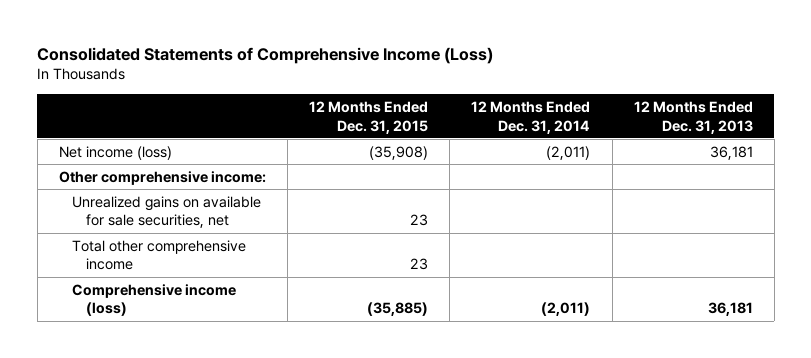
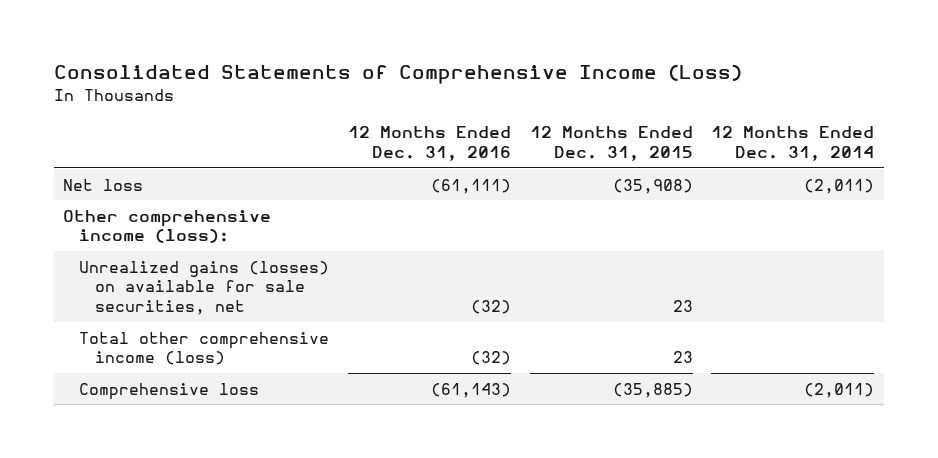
- | 12 Months Ended Dec. 31, 2015 | 12 Months Ended Dec. 31, 2014 | 12 Months Ended Dec. 31, 2013
+ | 12 Months Ended Dec. 31, 2016 | 12 Months Ended Dec. 31, 2015 | 12 Months Ended Dec. 31, 2014
- Net income (loss) | (35,908) | (2,011) | 36,181
- Other comprehensive income:
- Unrealized gains on available for sale securities, net | 23 | |
- Total other comprehensive income | 23 | |
- Comprehensive income (loss) | (35,885) | (2,011) | 36,181
+ Net loss | (61,111) | (35,908) | (2,011)
+ Other comprehensive income (loss):
+ Unrealized gains (losses) on available for sale securities, net | (32) | 23 |
+ Total other comprehensive income (loss) | (32) | 23 |
+ Comprehensive loss | (61,143) | (35,885) | (2,011)

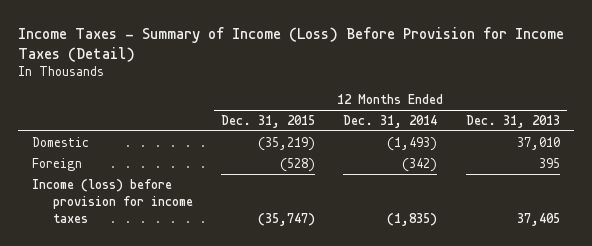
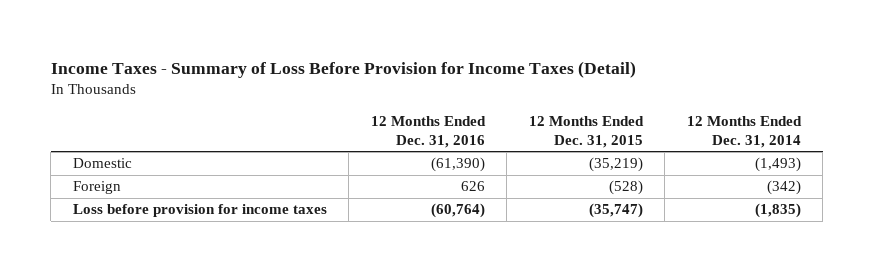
- Income Taxes - Summary of Income (Loss) Before Provision for Income Taxes (Detail)
+ Income Taxes - Summary of Loss Before Provision for Income Taxes (Detail)
- | 12 Months Ended Dec. 31, 2015 | 12 Months Ended Dec. 31, 2014 | 12 Months Ended Dec. 31, 2013
+ | 12 Months Ended Dec. 31, 2016 | 12 Months Ended Dec. 31, 2015 | 12 Months Ended Dec. 31, 2014
- Income (loss) before provision for income taxes | (35,747) | (1,835) | 37,405
+ Loss before provision for income taxes | (60,764) | (35,747) | (1,835)

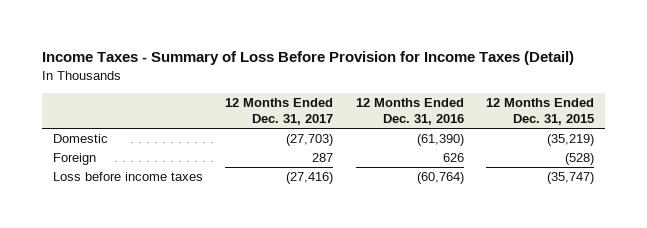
- | 12 Months Ended Dec. 31, 2016 | 12 Months Ended Dec. 31, 2015 | 12 Months Ended Dec. 31, 2014
+ | 12 Months Ended Dec. 31, 2017 | 12 Months Ended Dec. 31, 2016 | 12 Months Ended Dec. 31, 2015
- Loss before provision for income taxes | (60,764) | (35,747) | (1,835)
+ Loss before income taxes | (27,416) | (60,764) | (35,747)

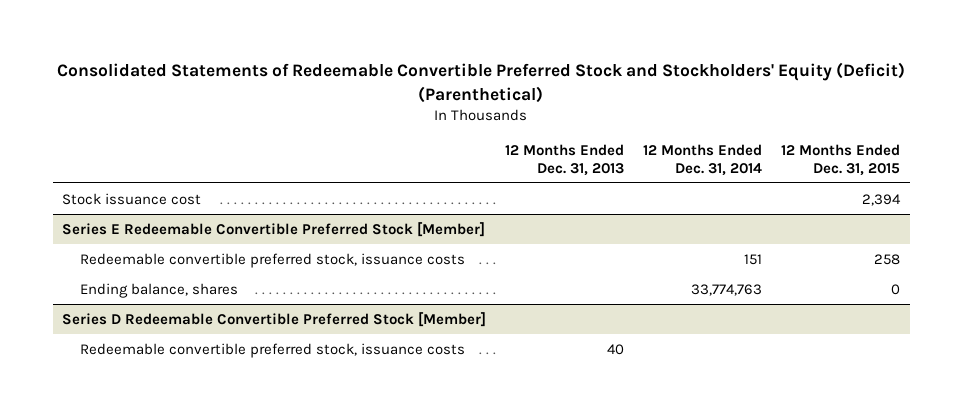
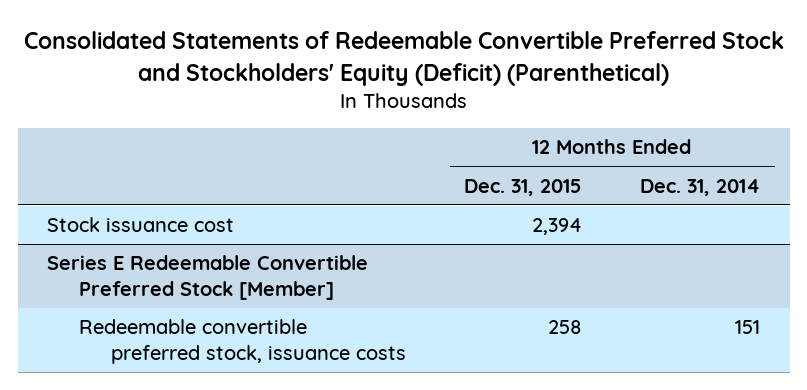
- | 12 Months Ended Dec. 31, 2013 | 12 Months Ended Dec. 31, 2014 | 12 Months Ended Dec. 31, 2015
+ | 12 Months Ended Dec. 31, 2015 | 12 Months Ended Dec. 31, 2014
@ Series E Redeemable Convertible Preferred Stock [Member]
- Ending balance, shares | | 33,774,763 | 0
- Series D Redeemable Convertible Preferred Stock [Member]
- Redeemable convertible preferred stock, issuance costs | 40 | |

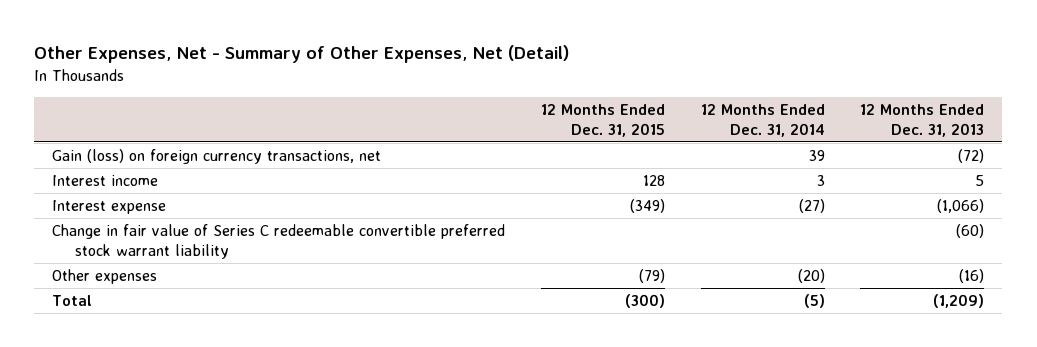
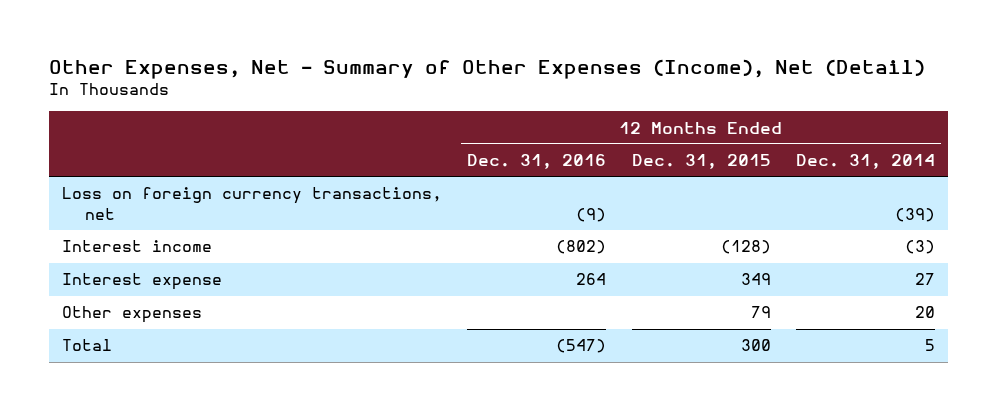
- Other Expenses, Net - Summary of Other Expenses, Net (Detail)
+ Other Expenses, Net - Summary of Other Expenses (Income), Net (Detail)
- | 12 Months Ended Dec. 31, 2015 | 12 Months Ended Dec. 31, 2014 | 12 Months Ended Dec. 31, 2013
+ | 12 Months Ended Dec. 31, 2016 | 12 Months Ended Dec. 31, 2015 | 12 Months Ended Dec. 31, 2014
- Gain (loss) on foreign currency transactions, net | | 39 | (72)
- Interest income | 128 | 3 | 5
- Interest expense | (349) | (27) | (1,066)
- Change in fair value of Series C redeemable convertible preferred stock warrant liability | | | (60)
- Other expenses | (79) | (20) | (16)
- Total | (300) | (5) | (1,209)
+ Loss on foreign currency transactions, net | (9) | | (39)
+ Interest income | (802) | (128) | (3)
+ Interest expense | 264 | 349 | 27
+ Other expenses | | 79 | 20
+ Total | (547) | 300 | 5

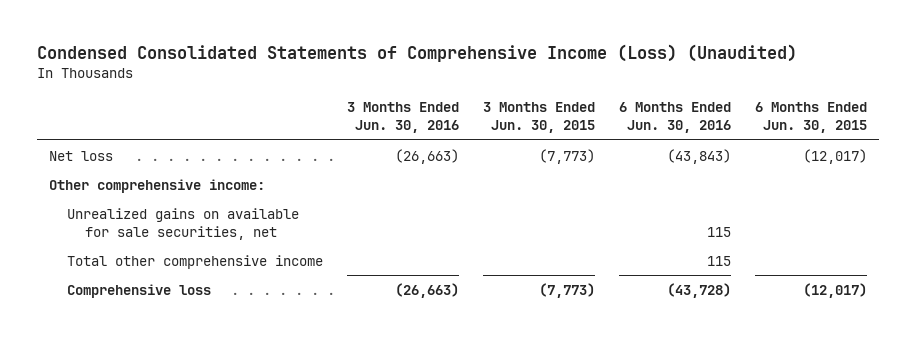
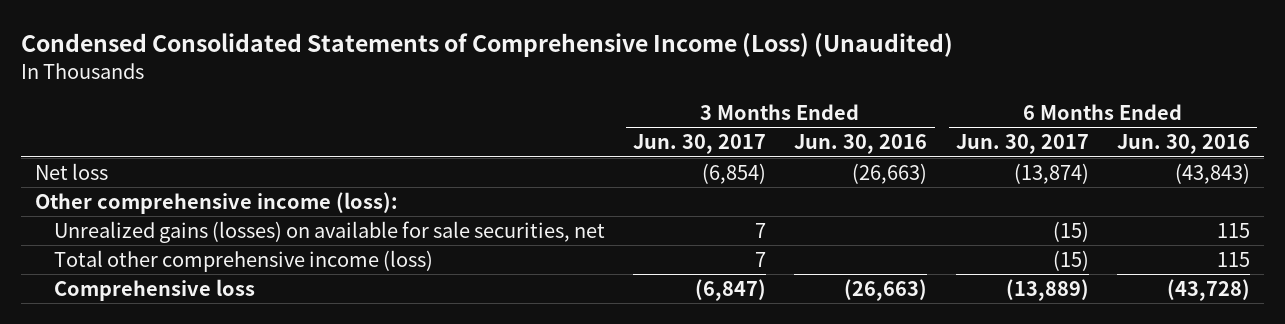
- | 3 Months Ended Jun. 30, 2016 | 3 Months Ended Jun. 30, 2015 | 6 Months Ended Jun. 30, 2016 | 6 Months Ended Jun. 30, 2015
+ | 3 Months Ended Jun. 30, 2017 | 3 Months Ended Jun. 30, 2016 | 6 Months Ended Jun. 30, 2017 | 6 Months Ended Jun. 30, 2016
- Other comprehensive income:
- Unrealized gains on available for sale securities, net | | | 115 |
- Total other comprehensive income | | | 115 |
+ Other comprehensive income (loss):
+ Unrealized gains (losses) on available for sale securities, net | 7 | | (15) | 115
+ Total other comprehensive income (loss) | 7 | | (15) | 115

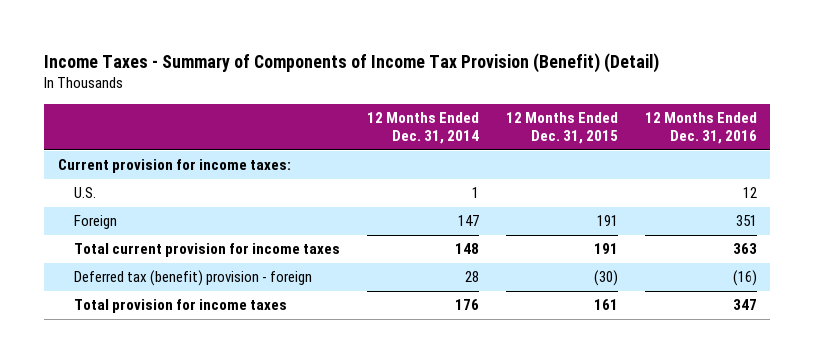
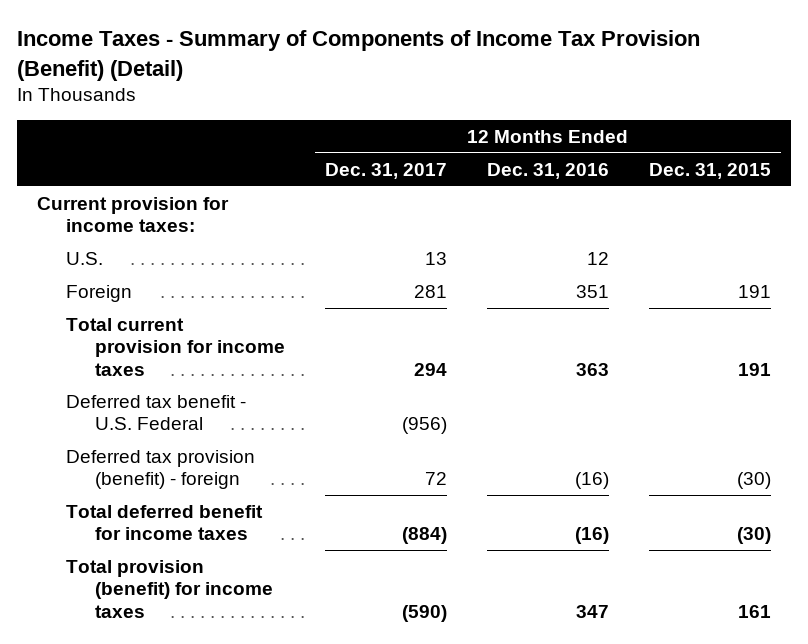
- | 12 Months Ended Dec. 31, 2014 | 12 Months Ended Dec. 31, 2015 | 12 Months Ended Dec. 31, 2016
+ | 12 Months Ended Dec. 31, 2017 | 12 Months Ended Dec. 31, 2016 | 12 Months Ended Dec. 31, 2015
- Deferred tax (benefit) provision - foreign | 28 | (30) | (16)
- Total provision for income taxes | 176 | 161 | 347
+ Deferred tax benefit - U.S. Federal | (956) | |
+ Deferred tax provision (benefit) - foreign | 72 | (16) | (30)
+ Total deferred benefit for income taxes | (884) | (16) | (30)
+ Total provision (benefit) for income taxes | (590) | 347 | 161

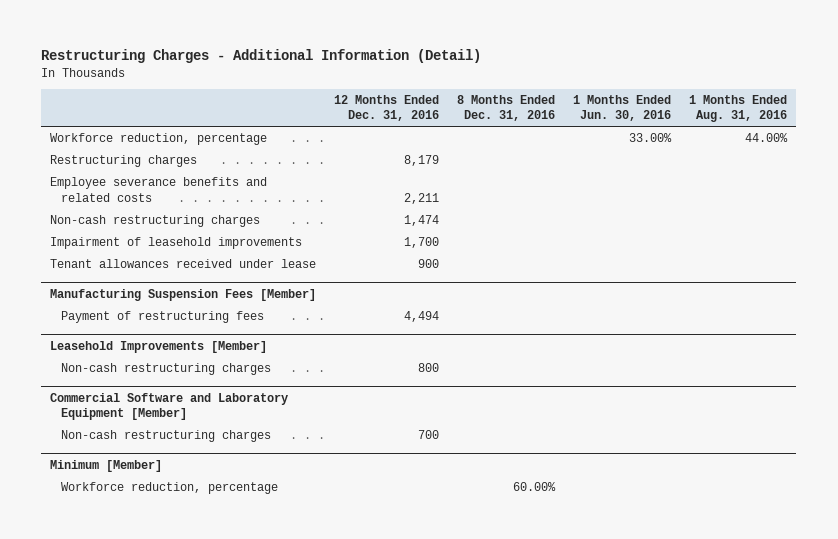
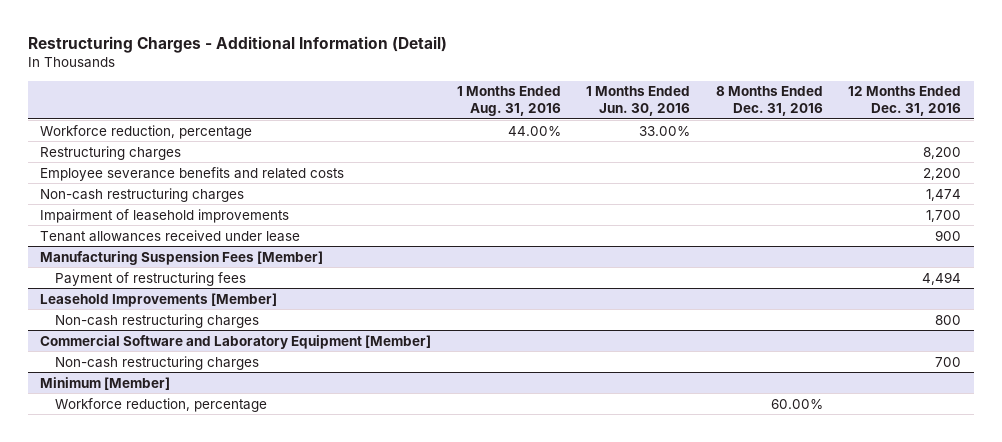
- | 12 Months Ended Dec. 31, 2016 | 8 Months Ended Dec. 31, 2016 | 1 Months Ended Jun. 30, 2016 | 1 Months Ended Aug. 31, 2016
+ | 1 Months Ended Aug. 31, 2016 | 1 Months Ended Jun. 30, 2016 | 8 Months Ended Dec. 31, 2016 | 12 Months Ended Dec. 31, 2016
- Restructuring charges | 8,179 | | |
- Employee severance benefits and related costs | 2,211 | | |
+ Restructuring charges | | | | 8,200
+ Employee severance benefits and related costs | | | | 2,200

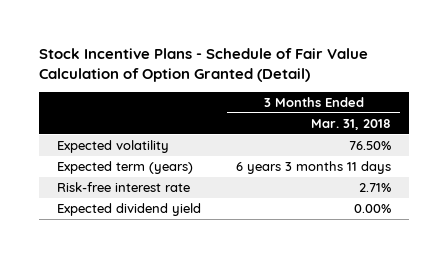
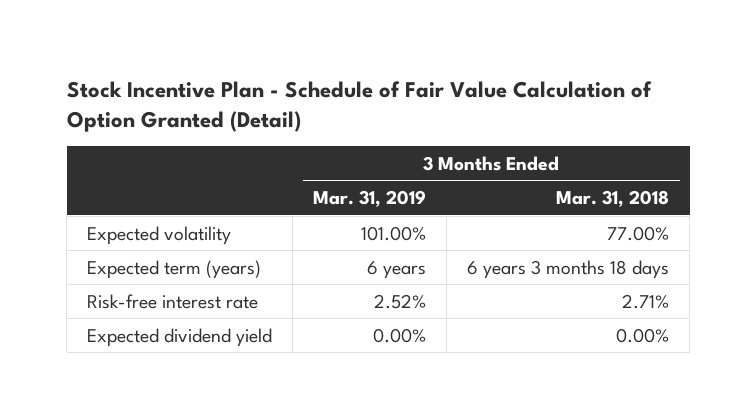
- Stock Incentive Plans - Schedule of Fair Value Calculation of Option Granted (Detail)
+ Stock Incentive Plan - Schedule of Fair Value Calculation of Option Granted (Detail)
- | 3 Months Ended Mar. 31, 2018
+ | 3 Months Ended Mar. 31, 2019 | 3 Months Ended Mar. 31, 2018
- Expected volatility | 76.50%
- Expected term (years) | 6 years 3 months 11 days
+ Expected volatility | 101.00% | 77.00%
+ Expected term (years) | 6 years | 6 years 3 months 18 days

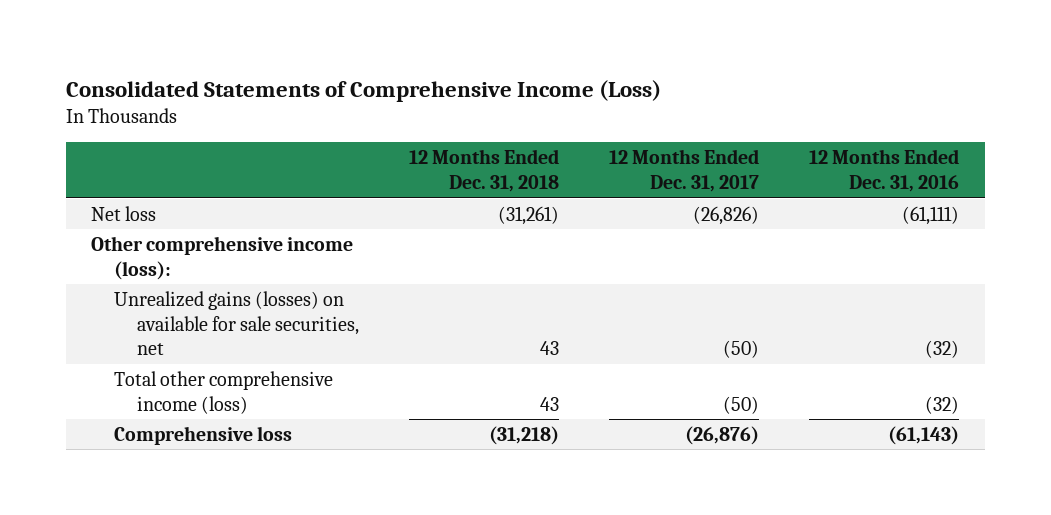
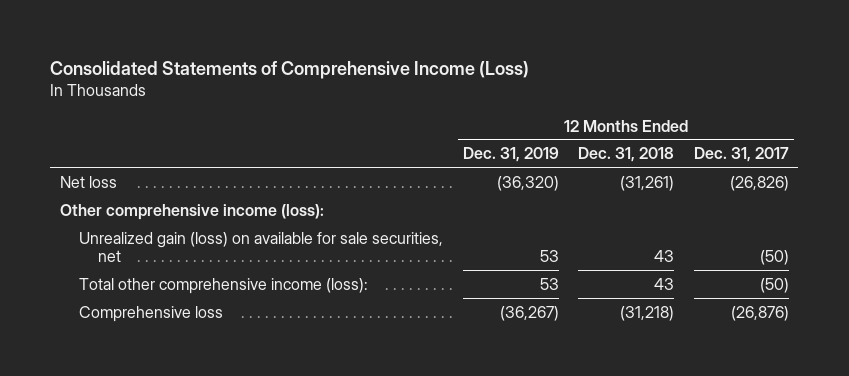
- | 12 Months Ended Dec. 31, 2018 | 12 Months Ended Dec. 31, 2017 | 12 Months Ended Dec. 31, 2016
+ | 12 Months Ended Dec. 31, 2019 | 12 Months Ended Dec. 31, 2018 | 12 Months Ended Dec. 31, 2017
- Unrealized gains (losses) on available for sale securities, net | 43 | (50) | (32)
- Total other comprehensive income (loss) | 43 | (50) | (32)
+ Unrealized gain (loss) on available for sale securities, net | 53 | 43 | (50)
+ Total other comprehensive income (loss): | 53 | 43 | (50)

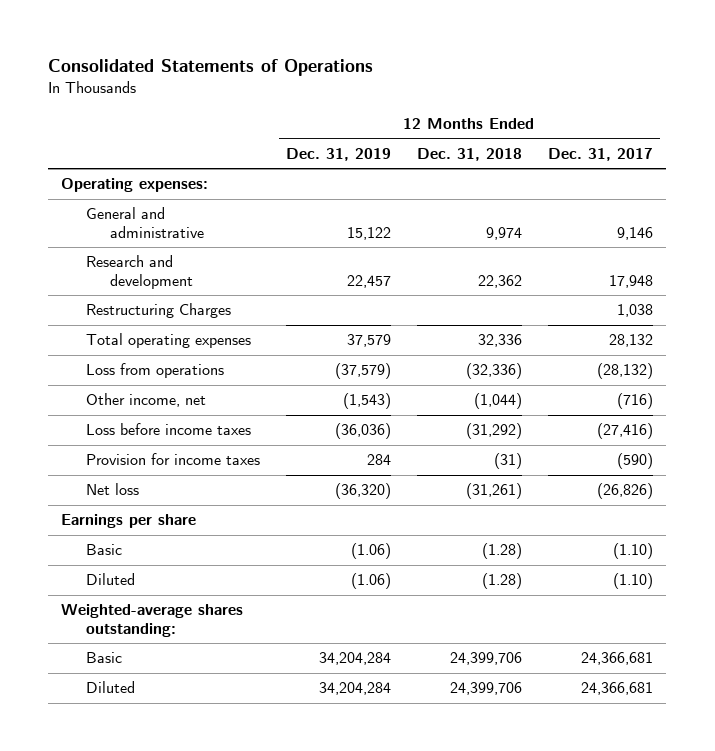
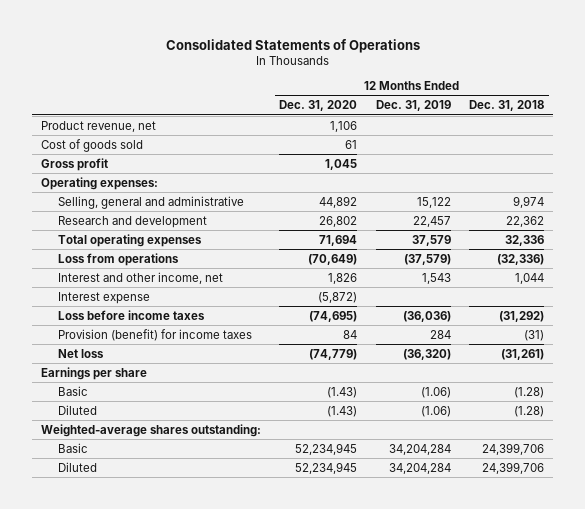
- | 12 Months Ended Dec. 31, 2019 | 12 Months Ended Dec. 31, 2018 | 12 Months Ended Dec. 31, 2017
+ | 12 Months Ended Dec. 31, 2020 | 12 Months Ended Dec. 31, 2019 | 12 Months Ended Dec. 31, 2018
+ Product revenue, net | 1,106 | |
+ Cost of goods sold | 61 | |
+ Gross profit | 1,045 | |
- General and administrative | 15,122 | 9,974 | 9,146
+ Selling, general and administrative | 44,892 | 15,122 | 9,974
- Restructuring Charges | | | 1,038
- Other income, net | (1,543) | (1,044) | (716)
+ Interest and other income, net | 1,826 | 1,543 | 1,044
+ Interest expense | (5,872) | |
- Provision for income taxes | 284 | (31) | (590)
+ Provision (benefit) for income taxes | 84 | 284 | (31)

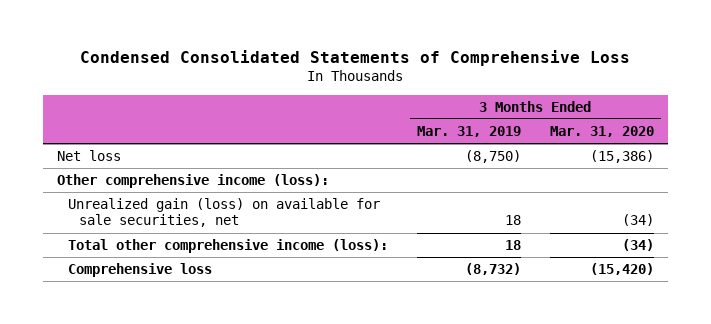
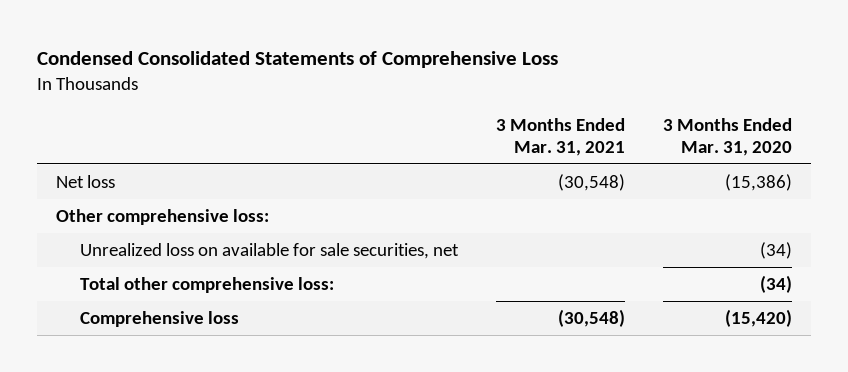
- | 3 Months Ended Mar. 31, 2019 | 3 Months Ended Mar. 31, 2020
+ | 3 Months Ended Mar. 31, 2021 | 3 Months Ended Mar. 31, 2020
- Other comprehensive income (loss):
- Unrealized gain (loss) on available for sale securities, net | 18 | (34)
- Total other comprehensive income (loss): | 18 | (34)
+ Other comprehensive loss:
+ Unrealized loss on available for sale securities, net | | (34)
+ Total other comprehensive loss: | | (34)

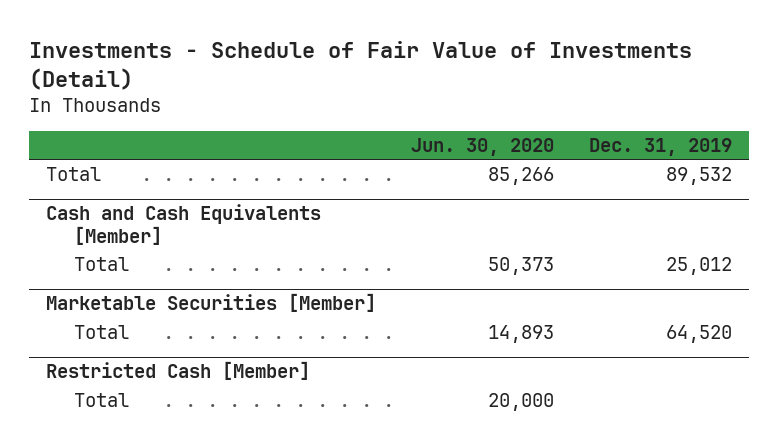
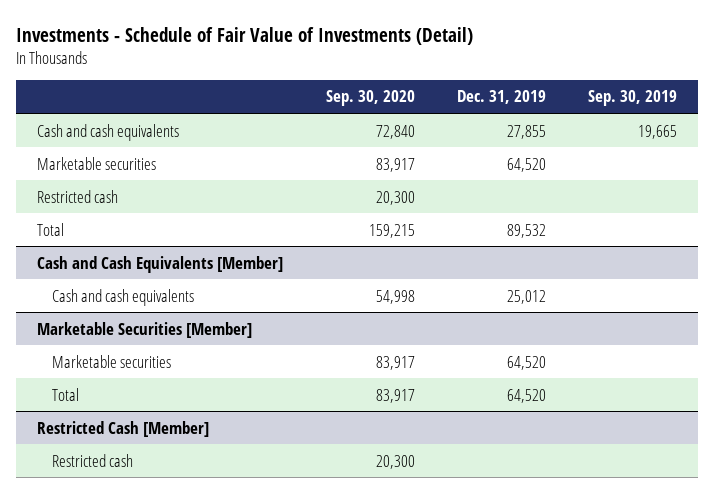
- | Jun. 30, 2020 | Dec. 31, 2019
+ | Sep. 30, 2020 | Dec. 31, 2019 | Sep. 30, 2019
+ Cash and cash equivalents | 72,840 | 27,855 | 19,665
+ Marketable securities | 83,917 | 64,520 |
+ Restricted cash | 20,300 | |
@ Cash and Cash Equivalents [Member]
- Total | 50,373 | 25,012
+ Cash and cash equivalents | 54,998 | 25,012 |
@ Marketable Securities [Member]
+ Marketable securities | 83,917 | 64,520 |
@ Restricted Cash [Member]
- Total | 20,000 |
+ Restricted cash | 20,300 | |

